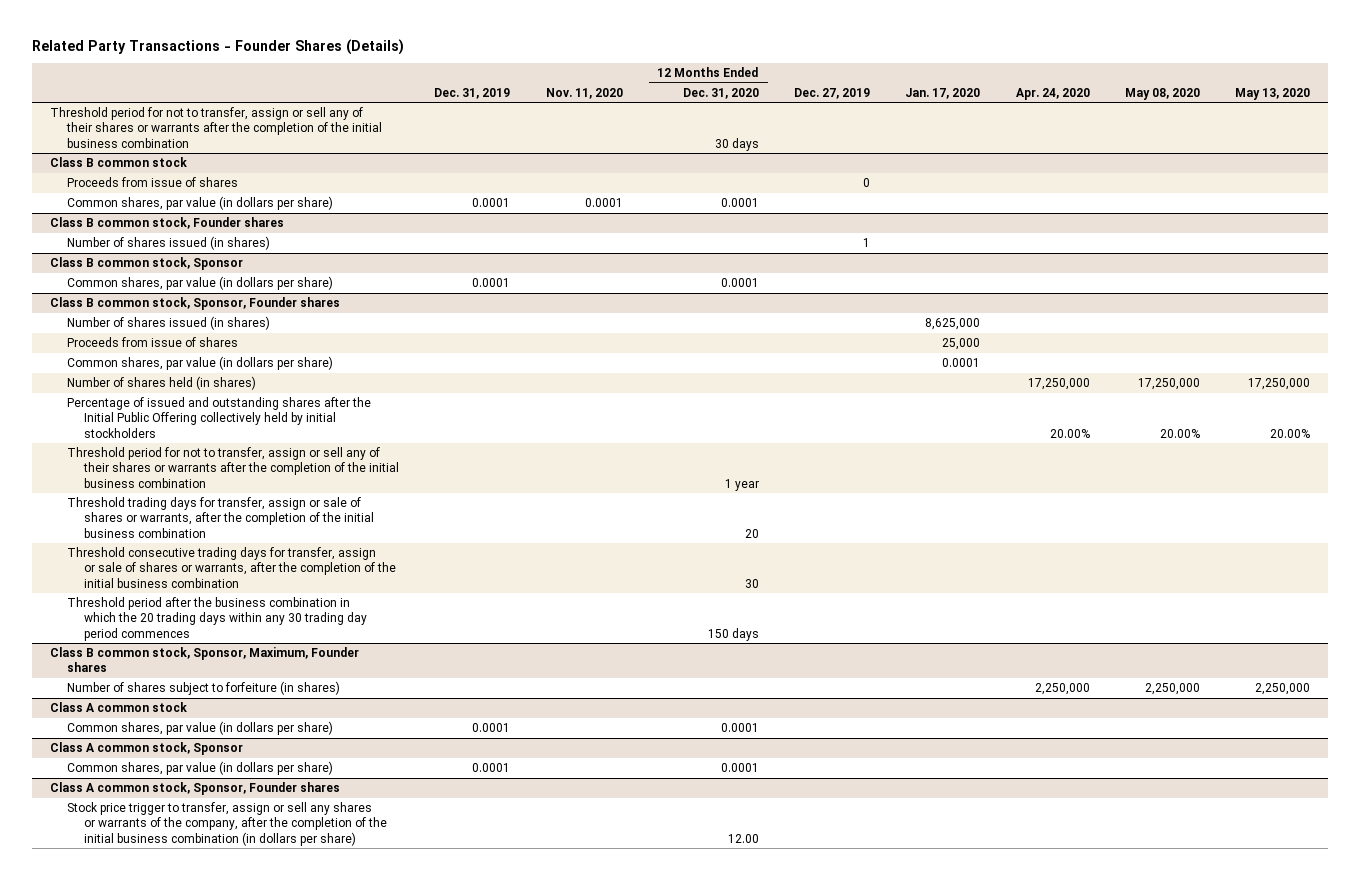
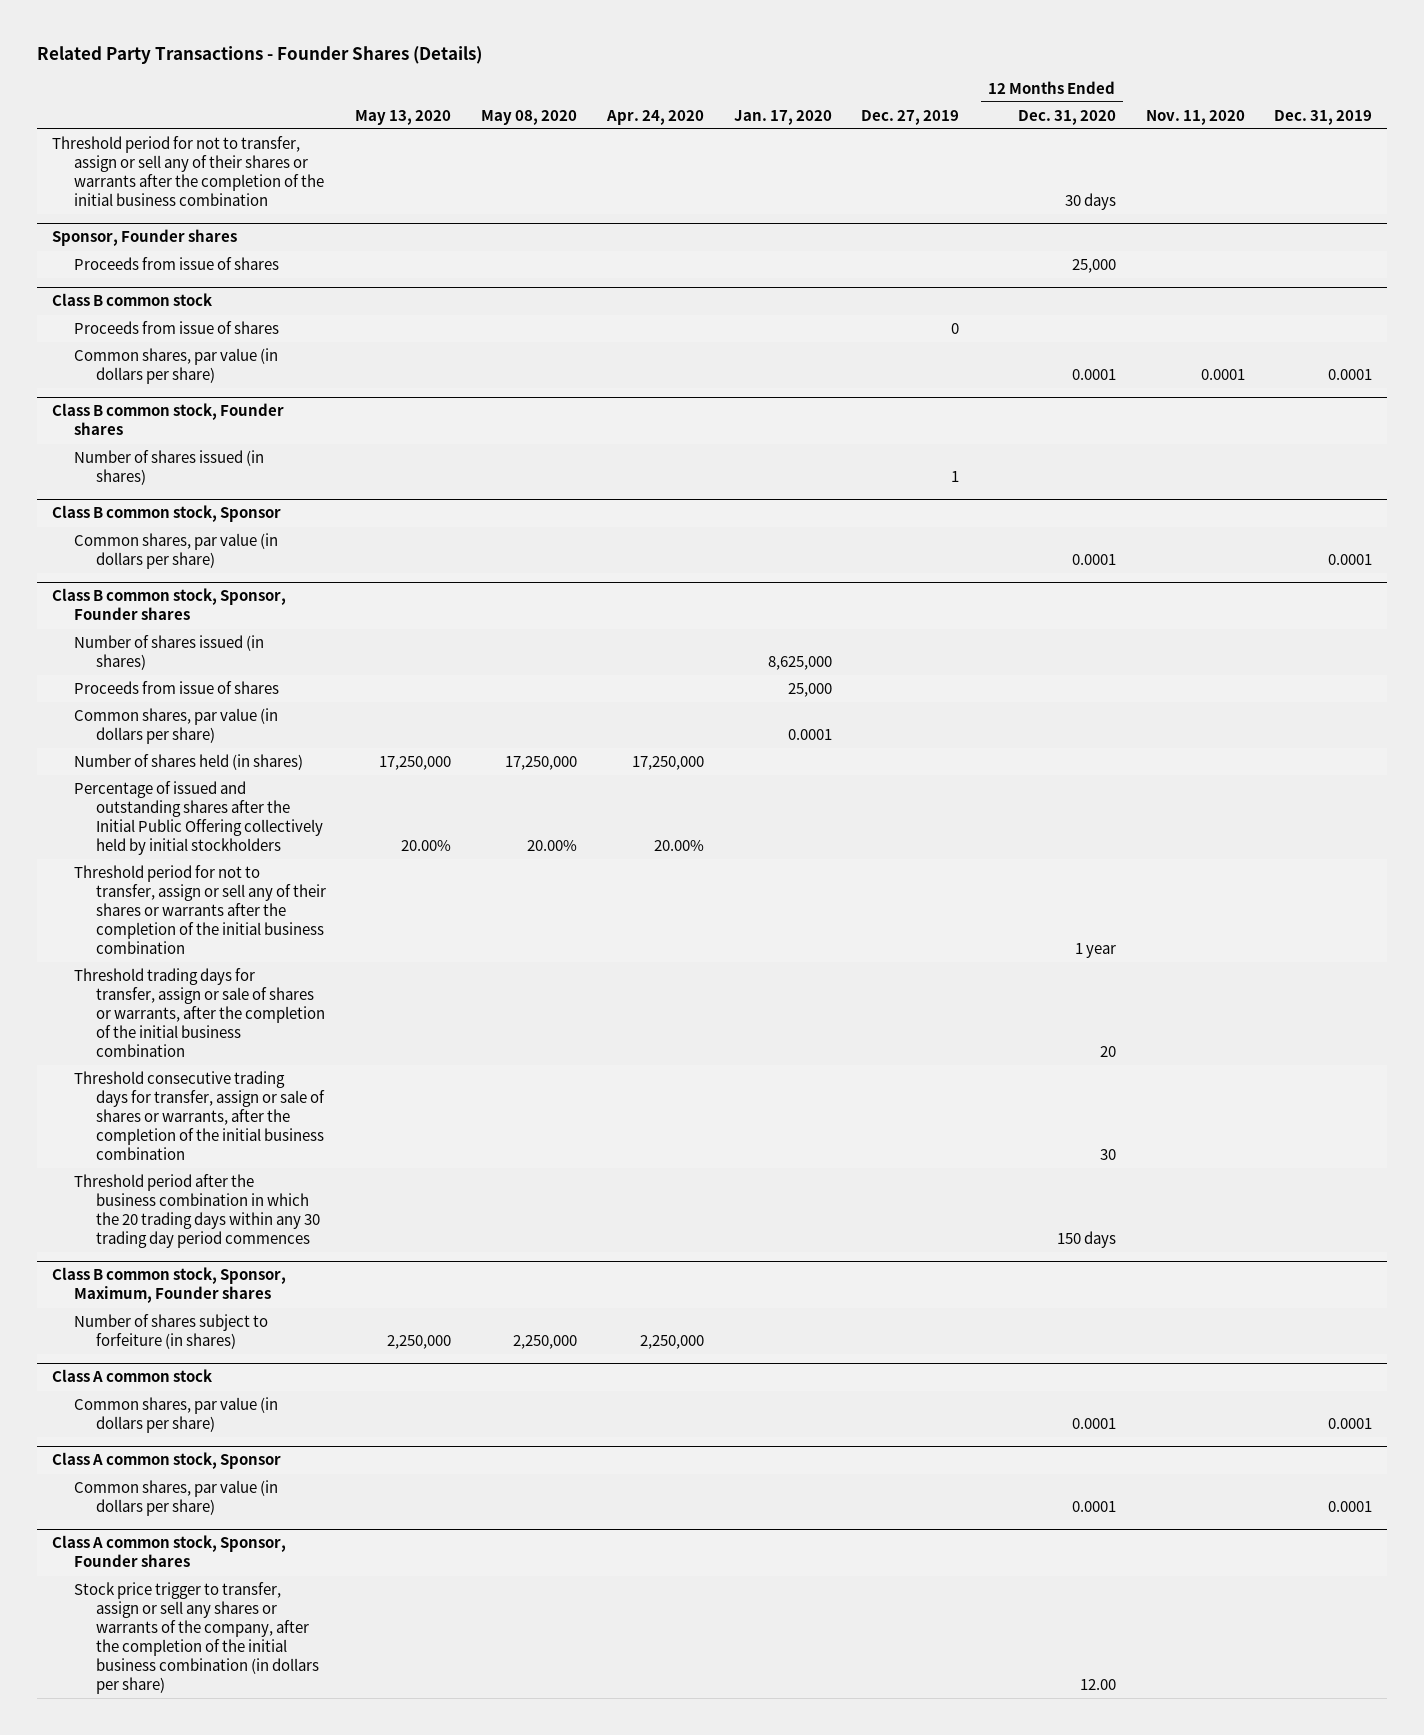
- | Dec. 31, 2019 | Nov. 11, 2020 | 12 Months Ended Dec. 31, 2020 | Dec. 27, 2019 | Jan. 17, 2020 | Apr. 24, 2020 | May 08, 2020 | May 13, 2020
+ | May 13, 2020 | May 08, 2020 | Apr. 24, 2020 | Jan. 17, 2020 | Dec. 27, 2019 | 12 Months Ended Dec. 31, 2020 | Nov. 11, 2020 | Dec. 31, 2019
+ Sponsor, Founder shares
+ Proceeds from issue of shares | | | | | | 25,000 | |

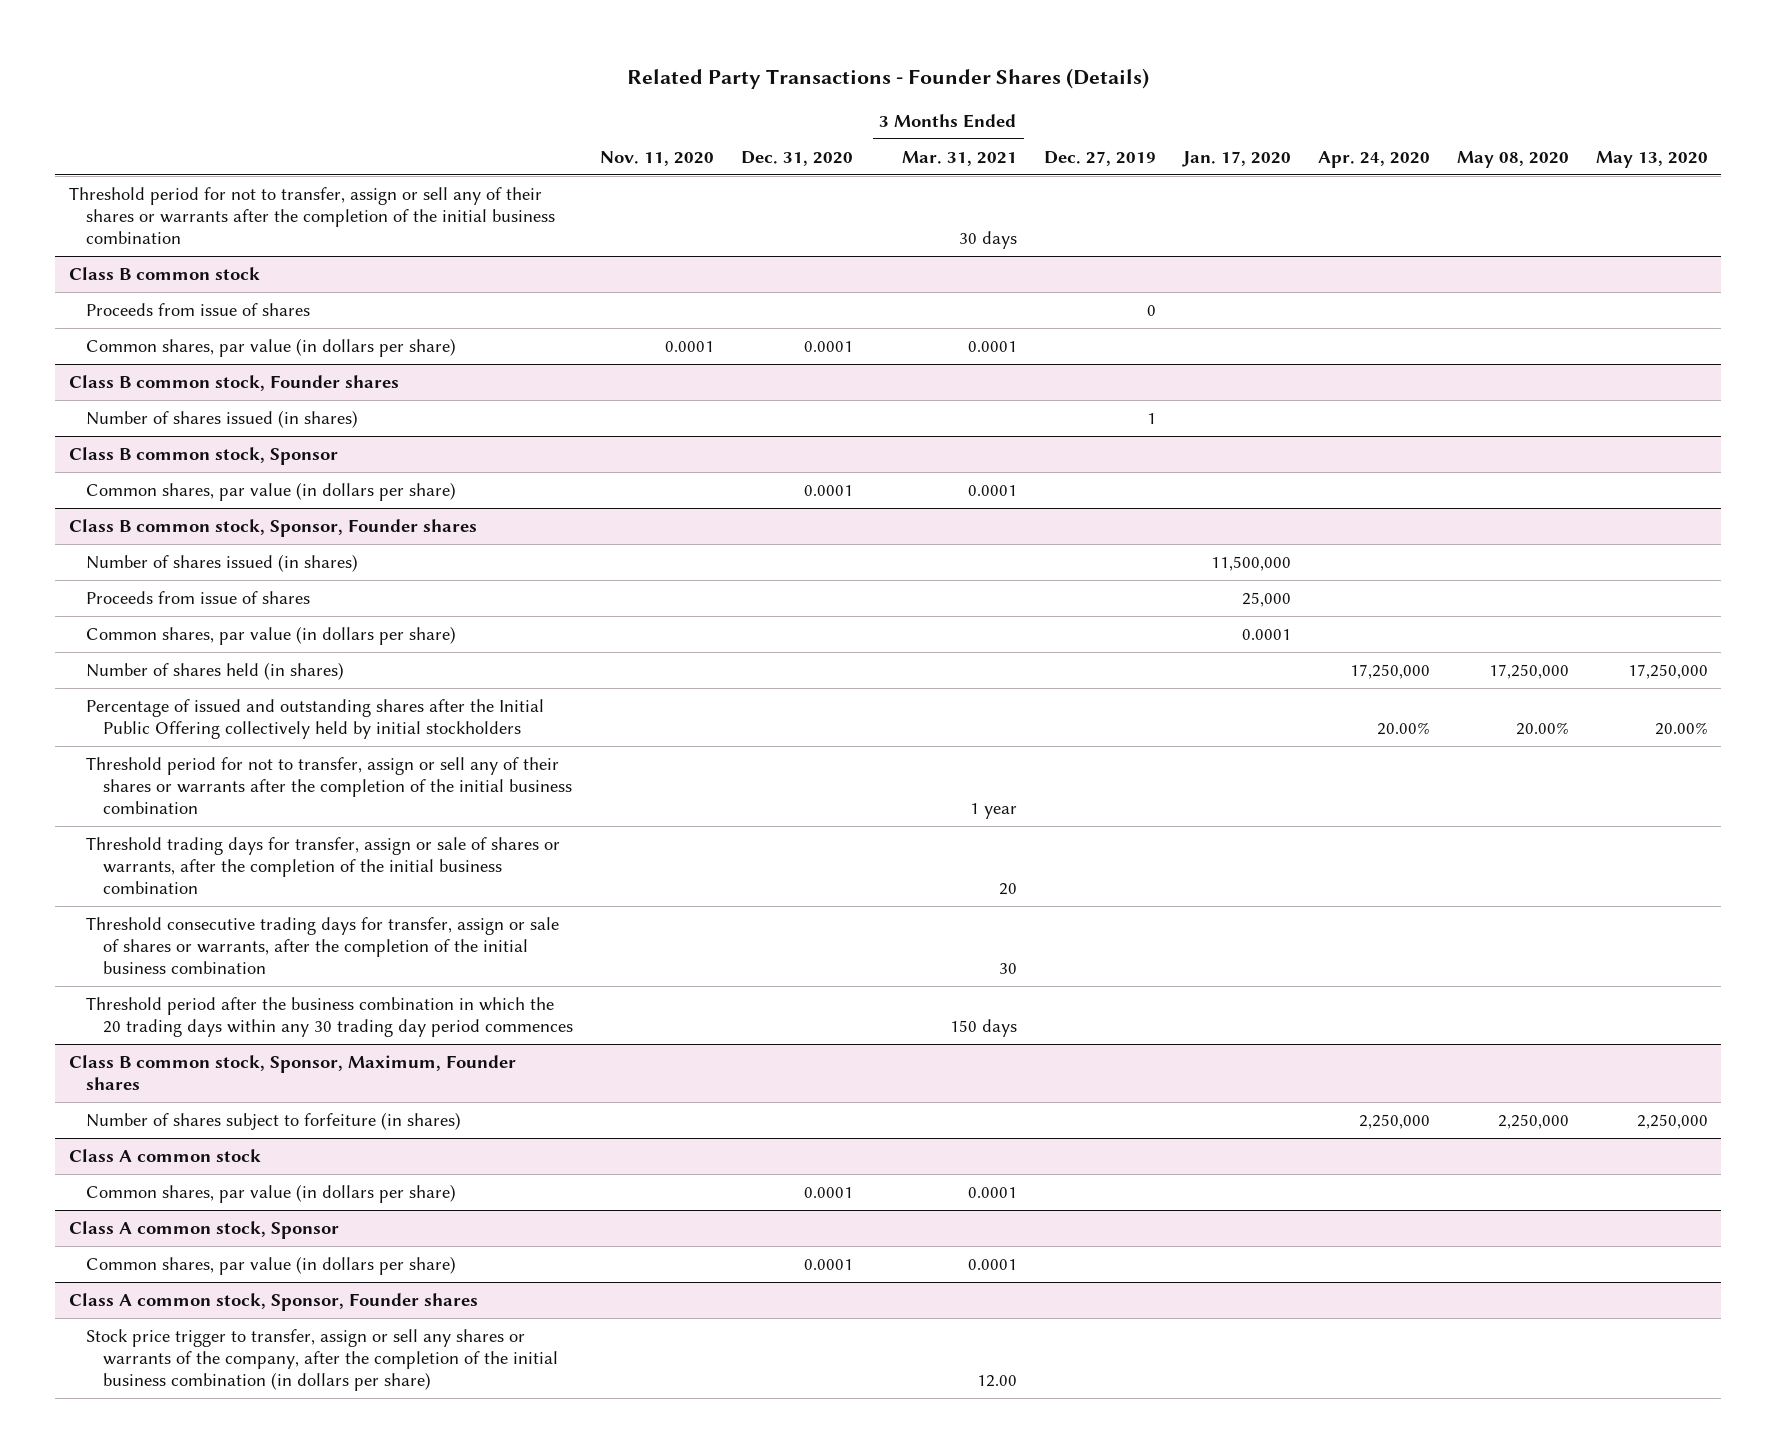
- | May 13, 2020 | May 08, 2020 | Apr. 24, 2020 | Jan. 17, 2020 | Dec. 27, 2019 | 12 Months Ended Dec. 31, 2020 | Nov. 11, 2020 | Dec. 31, 2019
+ | Nov. 11, 2020 | Dec. 31, 2020 | 3 Months Ended Mar. 31, 2021 | Dec. 27, 2019 | Jan. 17, 2020 | Apr. 24, 2020 | May 08, 2020 | May 13, 2020
- Sponsor, Founder shares
- Proceeds from issue of shares | | | | | | 25,000 | |
@ Class B common stock, Sponsor, Founder shares
- Number of shares issued (in shares) | | | | 8,625,000 | | | |
+ Number of shares issued (in shares) | | | | | 11,500,000 | | |

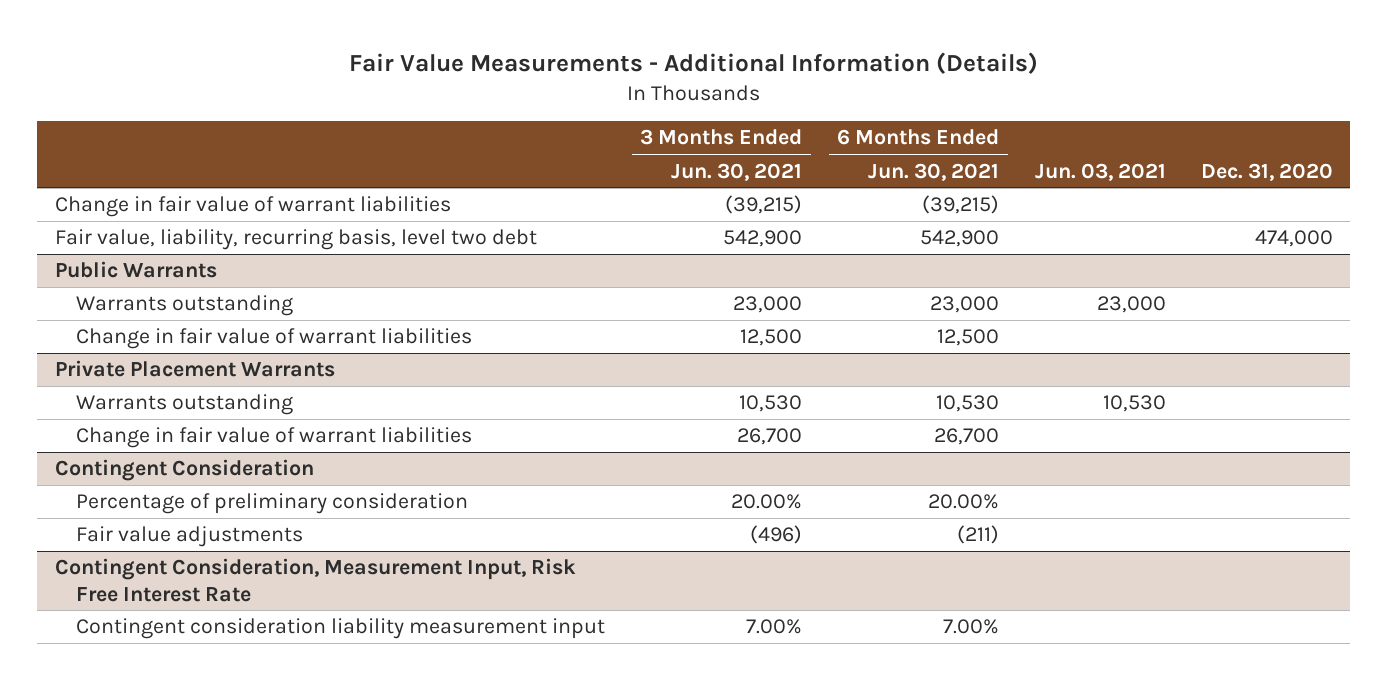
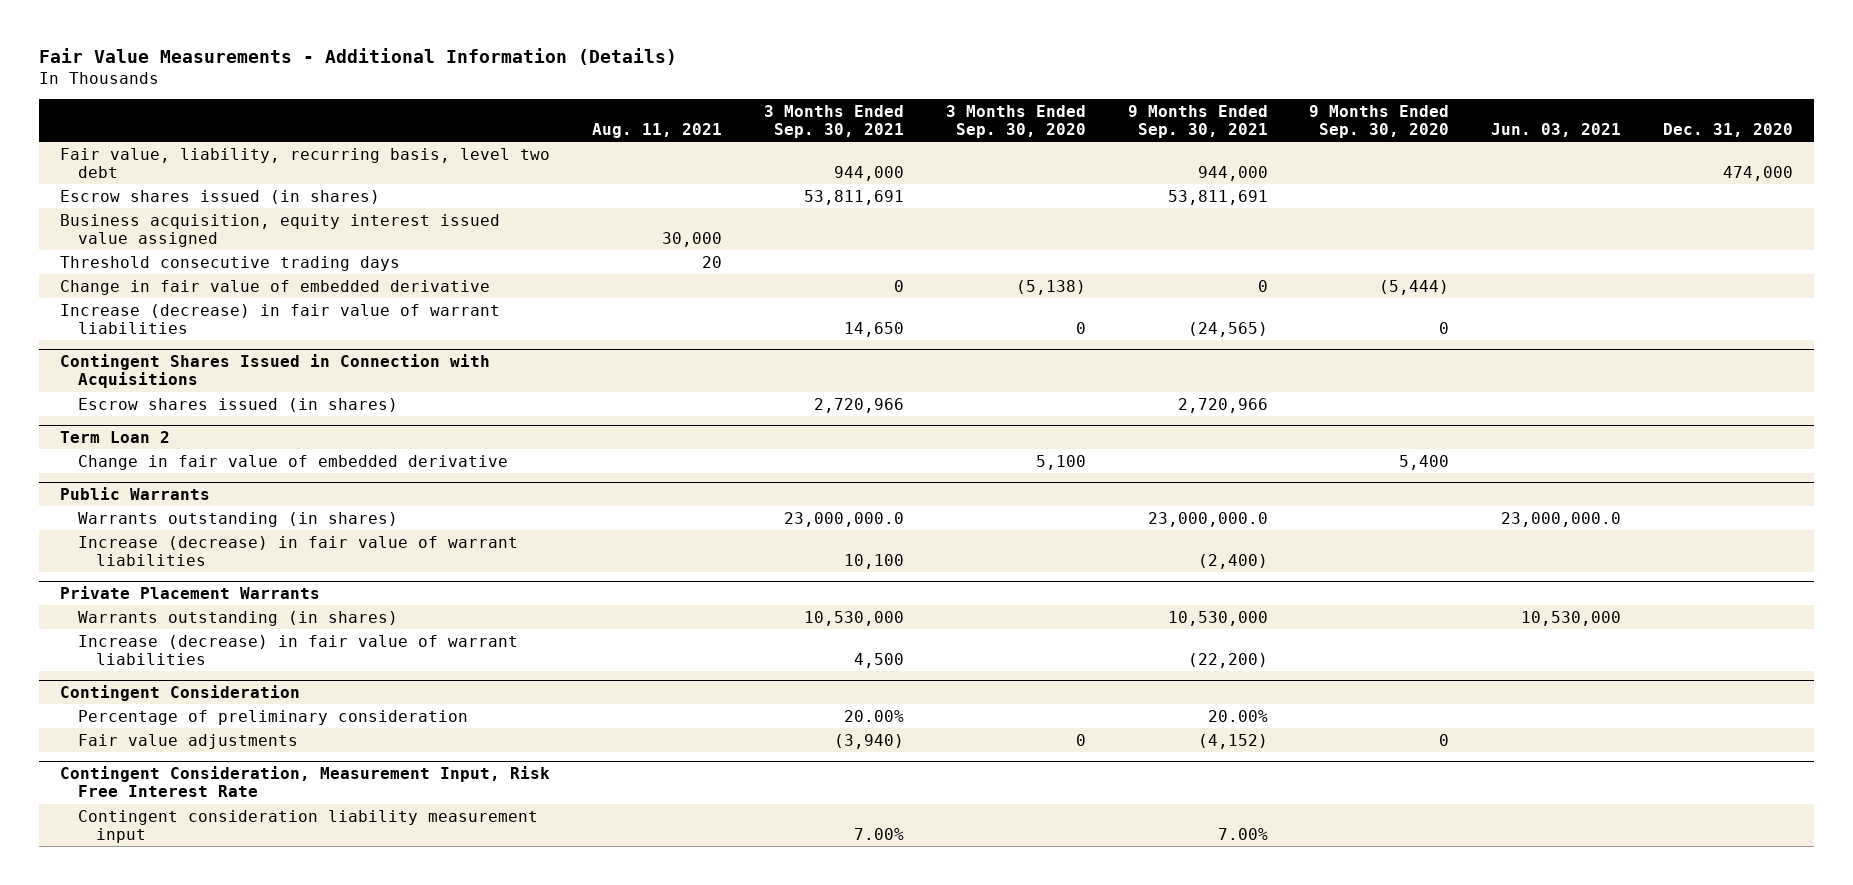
- | 3 Months Ended Jun. 30, 2021 | 6 Months Ended Jun. 30, 2021 | Jun. 03, 2021 | Dec. 31, 2020
+ | Aug. 11, 2021 | 3 Months Ended Sep. 30, 2021 | 3 Months Ended Sep. 30, 2020 | 9 Months Ended Sep. 30, 2021 | 9 Months Ended Sep. 30, 2020 | Jun. 03, 2021 | Dec. 31, 2020
- Change in fair value of warrant liabilities | (39,215) | (39,215) | |
+ Escrow shares issued (in shares) | | 53,811,691 | | 53,811,691 | | |
+ Business acquisition, equity interest issued value assigned | 30,000 | | | | | |
+ Threshold consecutive trading days | 20 | | | | | |
+ Change in fair value of embedded derivative | | 0 | (5,138) | 0 | (5,444) | |
+ Increase (decrease) in fair value of warrant liabilities | | 14,650 | 0 | (24,565) | 0 | |
+ Contingent Shares Issued in Connection with Acquisitions
+ Escrow shares issued (in shares) | | 2,720,966 | | 2,720,966 | | |
+ Term Loan 2
+ Change in fair value of embedded derivative | | | 5,100 | | 5,400 | |
@ Public Warrants
- Warrants outstanding | 23,000 | 23,000 | 23,000 |
- Change in fair value of warrant liabilities | 12,500 | 12,500 | |
+ Warrants outstanding (in shares) | | 23,000,000.0 | | 23,000,000.0 | | 23,000,000.0 |
+ Increase (decrease) in fair value of warrant liabilities | | 10,100 | | (2,400) | | |
@ Private Placement Warrants
- Warrants outstanding | 10,530 | 10,530 | 10,530 |
- Change in fair value of warrant liabilities | 26,700 | 26,700 | |
+ Warrants outstanding (in shares) | | 10,530,000 | | 10,530,000 | | 10,530,000 |
+ Increase (decrease) in fair value of warrant liabilities | | 4,500 | | (22,200) | | |

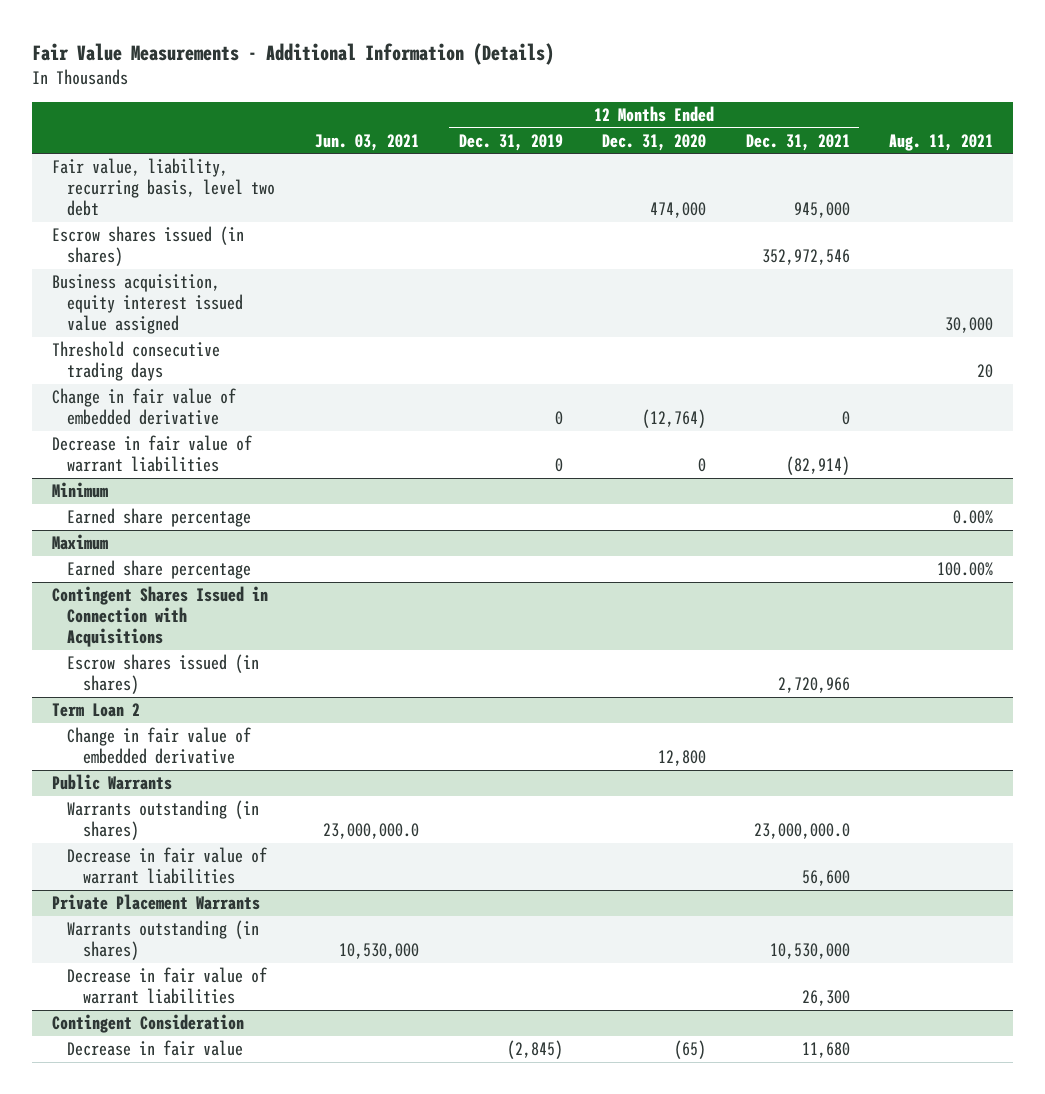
- | Aug. 11, 2021 | 3 Months Ended Sep. 30, 2021 | 3 Months Ended Sep. 30, 2020 | 9 Months Ended Sep. 30, 2021 | 9 Months Ended Sep. 30, 2020 | Jun. 03, 2021 | Dec. 31, 2020
+ | Jun. 03, 2021 | 12 Months Ended Dec. 31, 2019 | 12 Months Ended Dec. 31, 2020 | 12 Months Ended Dec. 31, 2021 | Aug. 11, 2021
- Increase (decrease) in fair value of warrant liabilities | | 14,650 | 0 | (24,565) | 0 | |
+ Decrease in fair value of warrant liabilities | | 0 | 0 | (82,914) |
+ Minimum
+ Earned share percentage | | | | | 0.00%
+ Maximum
+ Earned share percentage | | | | | 100.00%
@ Public Warrants
- Increase (decrease) in fair value of warrant liabilities | | 10,100 | | (2,400) | | |
+ Decrease in fair value of warrant liabilities | | | | 56,600 |
@ Private Placement Warrants
- Increase (decrease) in fair value of warrant liabilities | | 4,500 | | (22,200) | | |
+ Decrease in fair value of warrant liabilities | | | | 26,300 |
@ Contingent Consideration
- Percentage of preliminary consideration | | 20.00% | | 20.00% | | |
- Fair value adjustments | | (3,940) | 0 | (4,152) | 0 | |
- Contingent Consideration, Measurement Input, Risk Free Interest Rate
- Contingent consideration liability measurement input | | 7.00% | | 7.00% | | |
@ Contingent Consideration
+ Decrease in fair value | | (2,845) | (65) | 11,680 |

